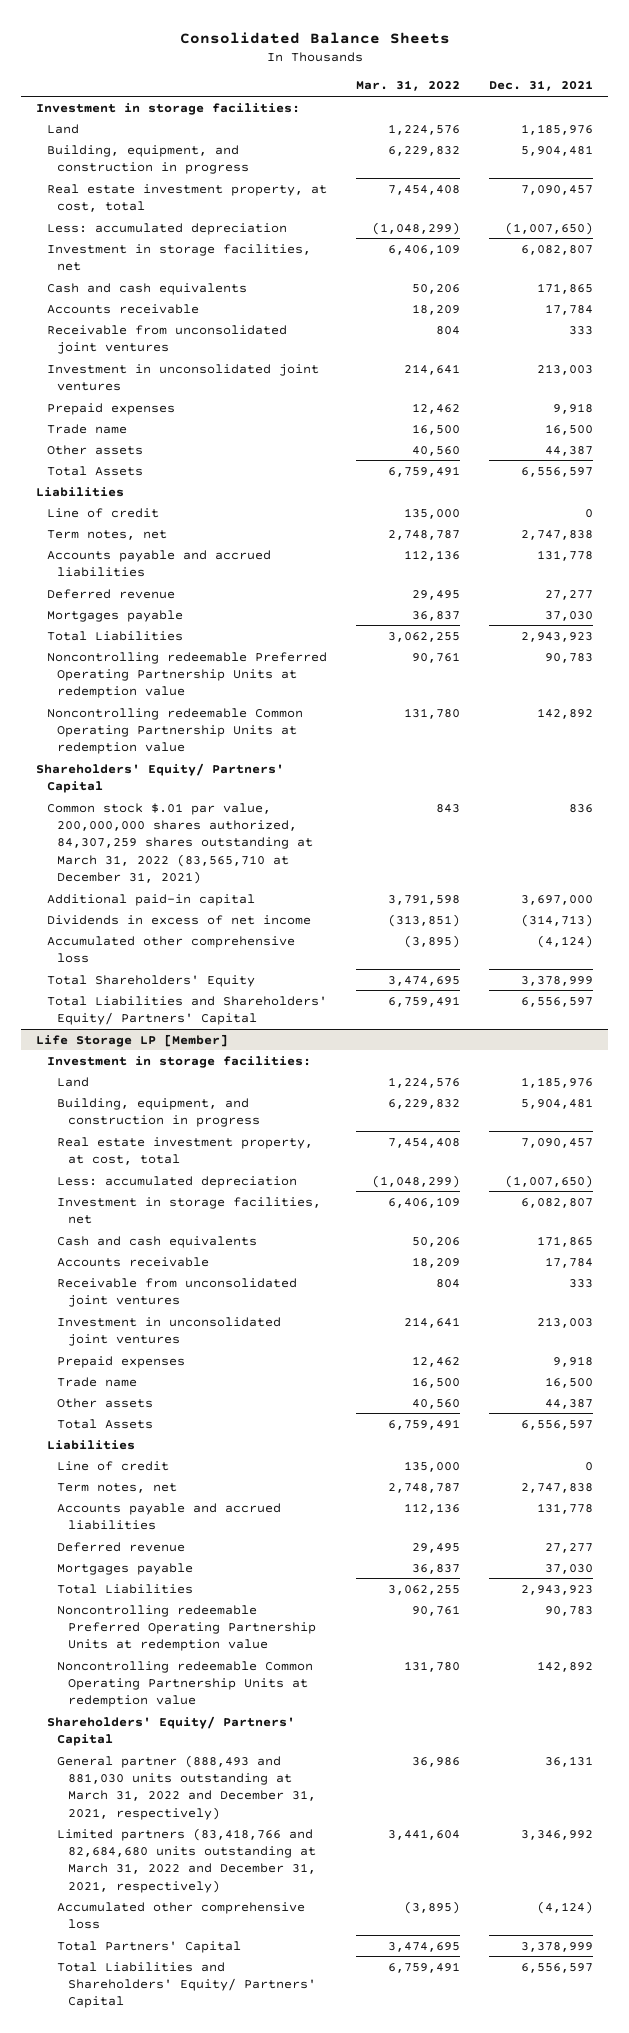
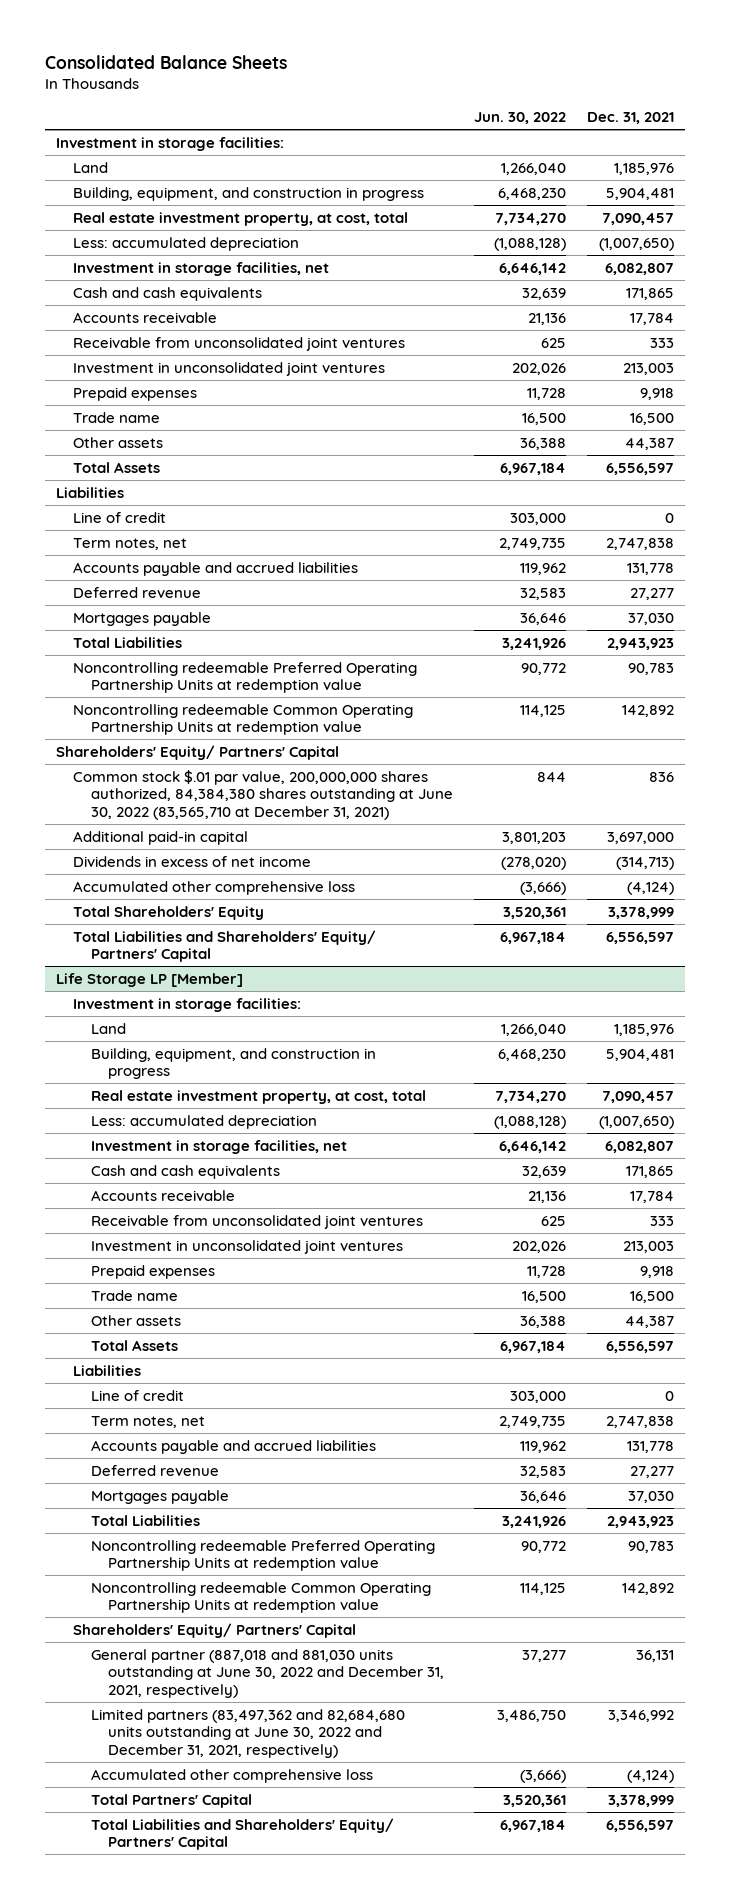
- | Mar. 31, 2022 | Dec. 31, 2021
+ | Jun. 30, 2022 | Dec. 31, 2021
- Common stock $.01 par value, 200,000,000 shares authorized, 84,307,259 shares outstanding at March 31, 2022 (83,565,710 at December 31, 2021) | 843 | 836
+ Common stock $.01 par value, 200,000,000 shares authorized, 84,384,380 shares outstanding at June 30, 2022 (83,565,710 at December 31, 2021) | 844 | 836
@ Life Storage LP [Member]
- General partner (888,493 and 881,030 units outstanding at March 31, 2022 and December 31, 2021, respectively) | 36,986 | 36,131
- Limited partners (83,418,766 and 82,684,680 units outstanding at March 31, 2022 and December 31, 2021, respectively) | 3,441,604 | 3,346,992
+ General partner (887,018 and 881,030 units outstanding at June 30, 2022 and December 31, 2021, respectively) | 37,277 | 36,131
+ Limited partners (83,497,362 and 82,684,680 units outstanding at June 30, 2022 and December 31, 2021, respectively) | 3,486,750 | 3,346,992

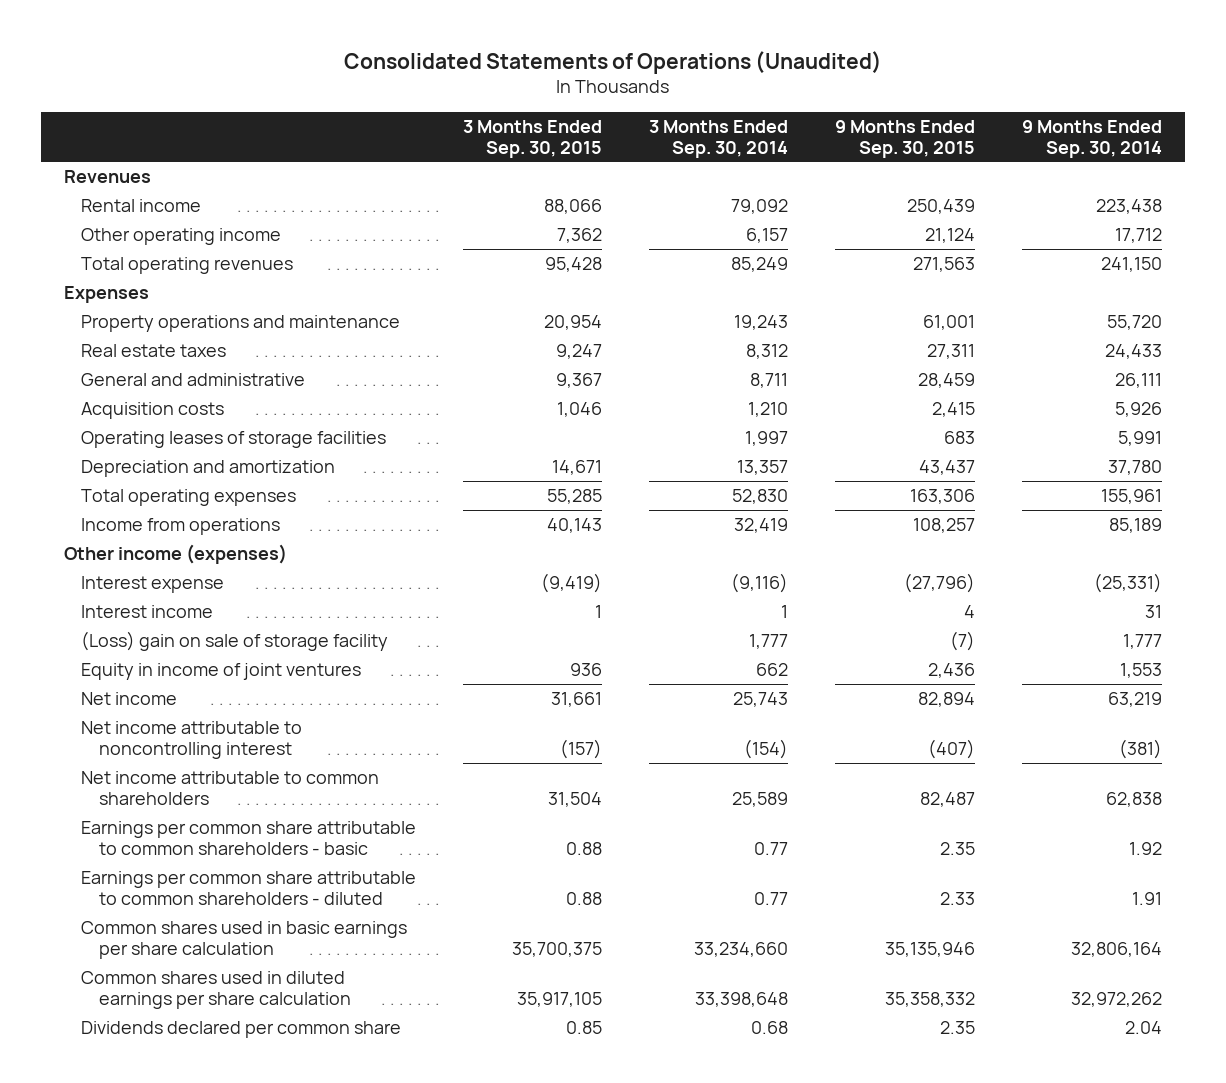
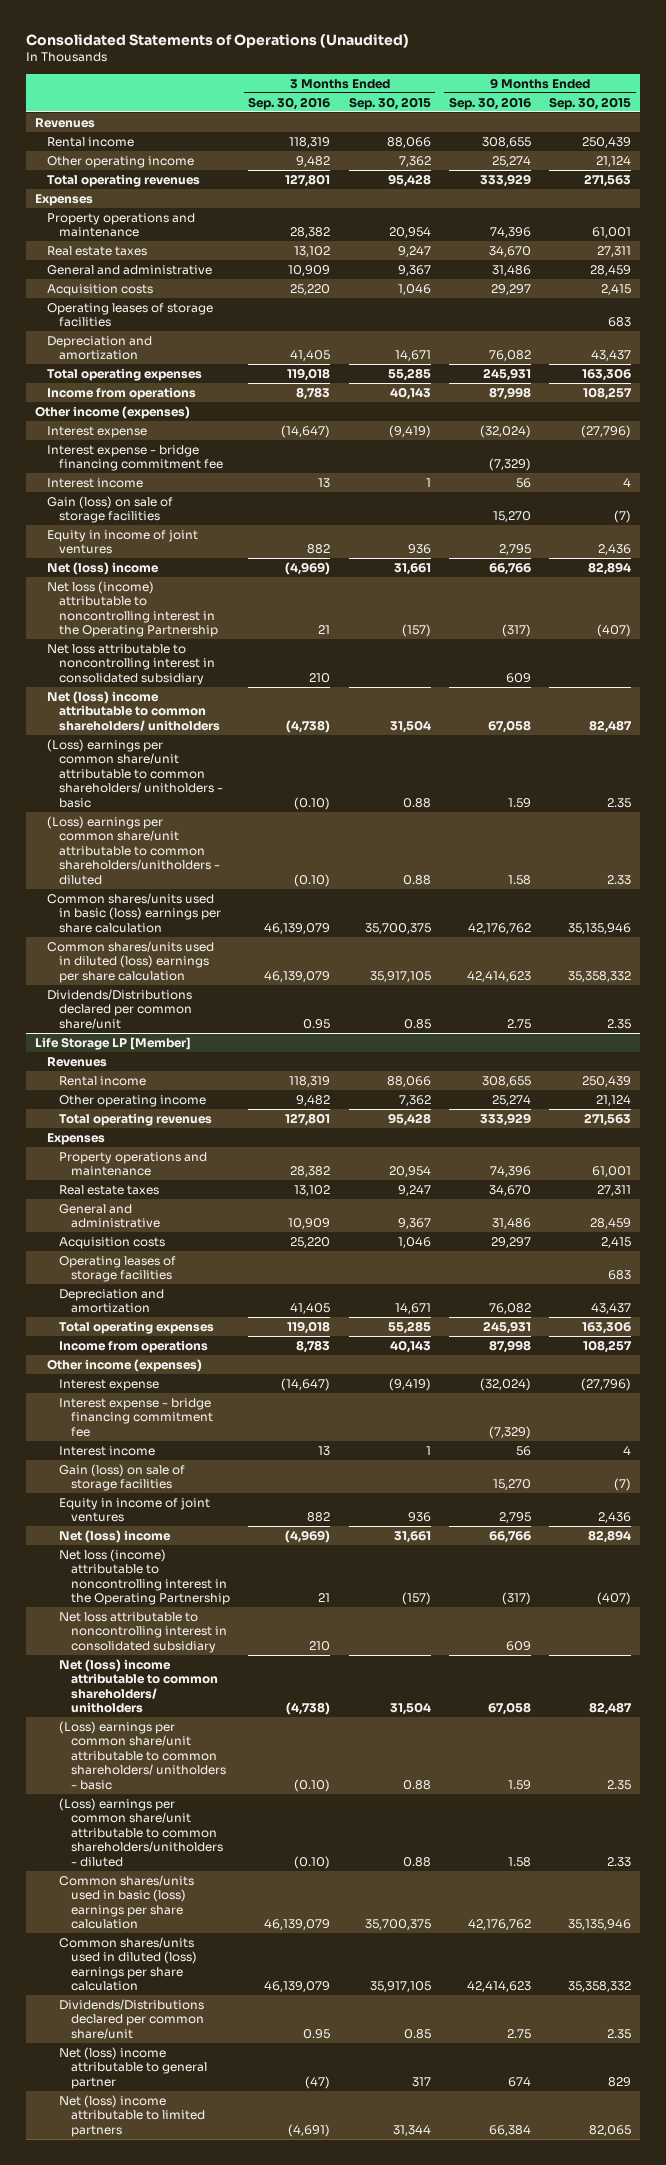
- | 3 Months Ended Sep. 30, 2015 | 3 Months Ended Sep. 30, 2014 | 9 Months Ended Sep. 30, 2015 | 9 Months Ended Sep. 30, 2014
+ | 3 Months Ended Sep. 30, 2016 | 3 Months Ended Sep. 30, 2015 | 9 Months Ended Sep. 30, 2016 | 9 Months Ended Sep. 30, 2015
+ Interest expense - bridge financing commitment fee | | | (7,329) |
- (Loss) gain on sale of storage facility | | 1,777 | (7) | 1,777
+ Gain (loss) on sale of storage facilities | | | 15,270 | (7)
- Net income | 31,661 | 25,743 | 82,894 | 63,219
- Net income attributable to noncontrolling interest | (157) | (154) | (407) | (381)
- Net income attributable to common shareholders | 31,504 | 25,589 | 82,487 | 62,838
- Earnings per common share attributable to common shareholders - basic | 0.88 | 0.77 | 2.35 | 1.92
- Earnings per common share attributable to common shareholders - diluted | 0.88 | 0.77 | 2.33 | 1.91
- Common shares used in basic earnings per share calculation | 35,700,375 | 33,234,660 | 35,135,946 | 32,806,164
- Common shares used in diluted earnings per share calculation | 35,917,105 | 33,398,648 | 35,358,332 | 32,972,262
- Dividends declared per common share | 0.85 | 0.68 | 2.35 | 2.04
+ Net (loss) income | (4,969) | 31,661 | 66,766 | 82,894
+ Net loss (income) attributable to noncontrolling interest in the Operating Partnership | 21 | (157) | (317) | (407)
+ Net loss attributable to noncontrolling interest in consolidated subsidiary | 210 | | 609 |
+ Net (loss) income attributable to common shareholders/ unitholders | (4,738) | 31,504 | 67,058 | 82,487
+ (Loss) earnings per common share/unit attributable to common shareholders/ unitholders - basic | (0.10) | 0.88 | 1.59 | 2.35
+ (Loss) earnings per common share/unit attributable to common shareholders/unitholders - diluted | (0.10) | 0.88 | 1.58 | 2.33
+ Common shares/units used in basic (loss) earnings per share calculation | 46,139,079 | 35,700,375 | 42,176,762 | 35,135,946
+ Common shares/units used in diluted (loss) earnings per share calculation | 46,139,079 | 35,917,105 | 42,414,623 | 35,358,332
+ Dividends/Distributions declared per common share/unit | 0.95 | 0.85 | 2.75 | 2.35
+ Life Storage LP [Member]
+ Revenues
+ Rental income | 118,319 | 88,066 | 308,655 | 250,439
+ Other operating income | 9,482 | 7,362 | 25,274 | 21,124
+ Total operating revenues | 127,801 | 95,428 | 333,929 | 271,563
+ Expenses
+ Property operations and maintenance | 28,382 | 20,954 | 74,396 | 61,001
+ Real estate taxes | 13,102 | 9,247 | 34,670 | 27,311
+ General and administrative | 10,909 | 9,367 | 31,486 | 28,459
+ Acquisition costs | 25,220 | 1,046 | 29,297 | 2,415
+ Operating leases of storage facilities | | | | 683
+ Depreciation and amortization | 41,405 | 14,671 | 76,082 | 43,437
+ Total operating expenses | 119,018 | 55,285 | 245,931 | 163,306
+ Income from operations | 8,783 | 40,143 | 87,998 | 108,257
+ Other income (expenses)
+ Interest expense | (14,647) | (9,419) | (32,024) | (27,796)
+ Interest expense - bridge financing commitment fee | | | (7,329) |
+ Interest income | 13 | 1 | 56 | 4
+ Gain (loss) on sale of storage facilities | | | 15,270 | (7)
+ Equity in income of joint ventures | 882 | 936 | 2,795 | 2,436
+ Net (loss) income | (4,969) | 31,661 | 66,766 | 82,894
+ Net loss (income) attributable to noncontrolling interest in the Operating Partnership | 21 | (157) | (317) | (407)
+ Net loss attributable to noncontrolling interest in consolidated subsidiary | 210 | | 609 |
+ Net (loss) income attributable to common shareholders/ unitholders | (4,738) | 31,504 | 67,058 | 82,487
+ (Loss) earnings per common share/unit attributable to common shareholders/ unitholders - basic | (0.10) | 0.88 | 1.59 | 2.35
+ (Loss) earnings per common share/unit attributable to common shareholders/unitholders - diluted | (0.10) | 0.88 | 1.58 | 2.33
+ Common shares/units used in basic (loss) earnings per share calculation | 46,139,079 | 35,700,375 | 42,176,762 | 35,135,946
+ Common shares/units used in diluted (loss) earnings per share calculation | 46,139,079 | 35,917,105 | 42,414,623 | 35,358,332
+ Dividends/Distributions declared per common share/unit | 0.95 | 0.85 | 2.75 | 2.35
+ Net (loss) income attributable to general partner | (47) | 317 | 674 | 829
+ Net (loss) income attributable to limited partners | (4,691) | 31,344 | 66,384 | 82,065

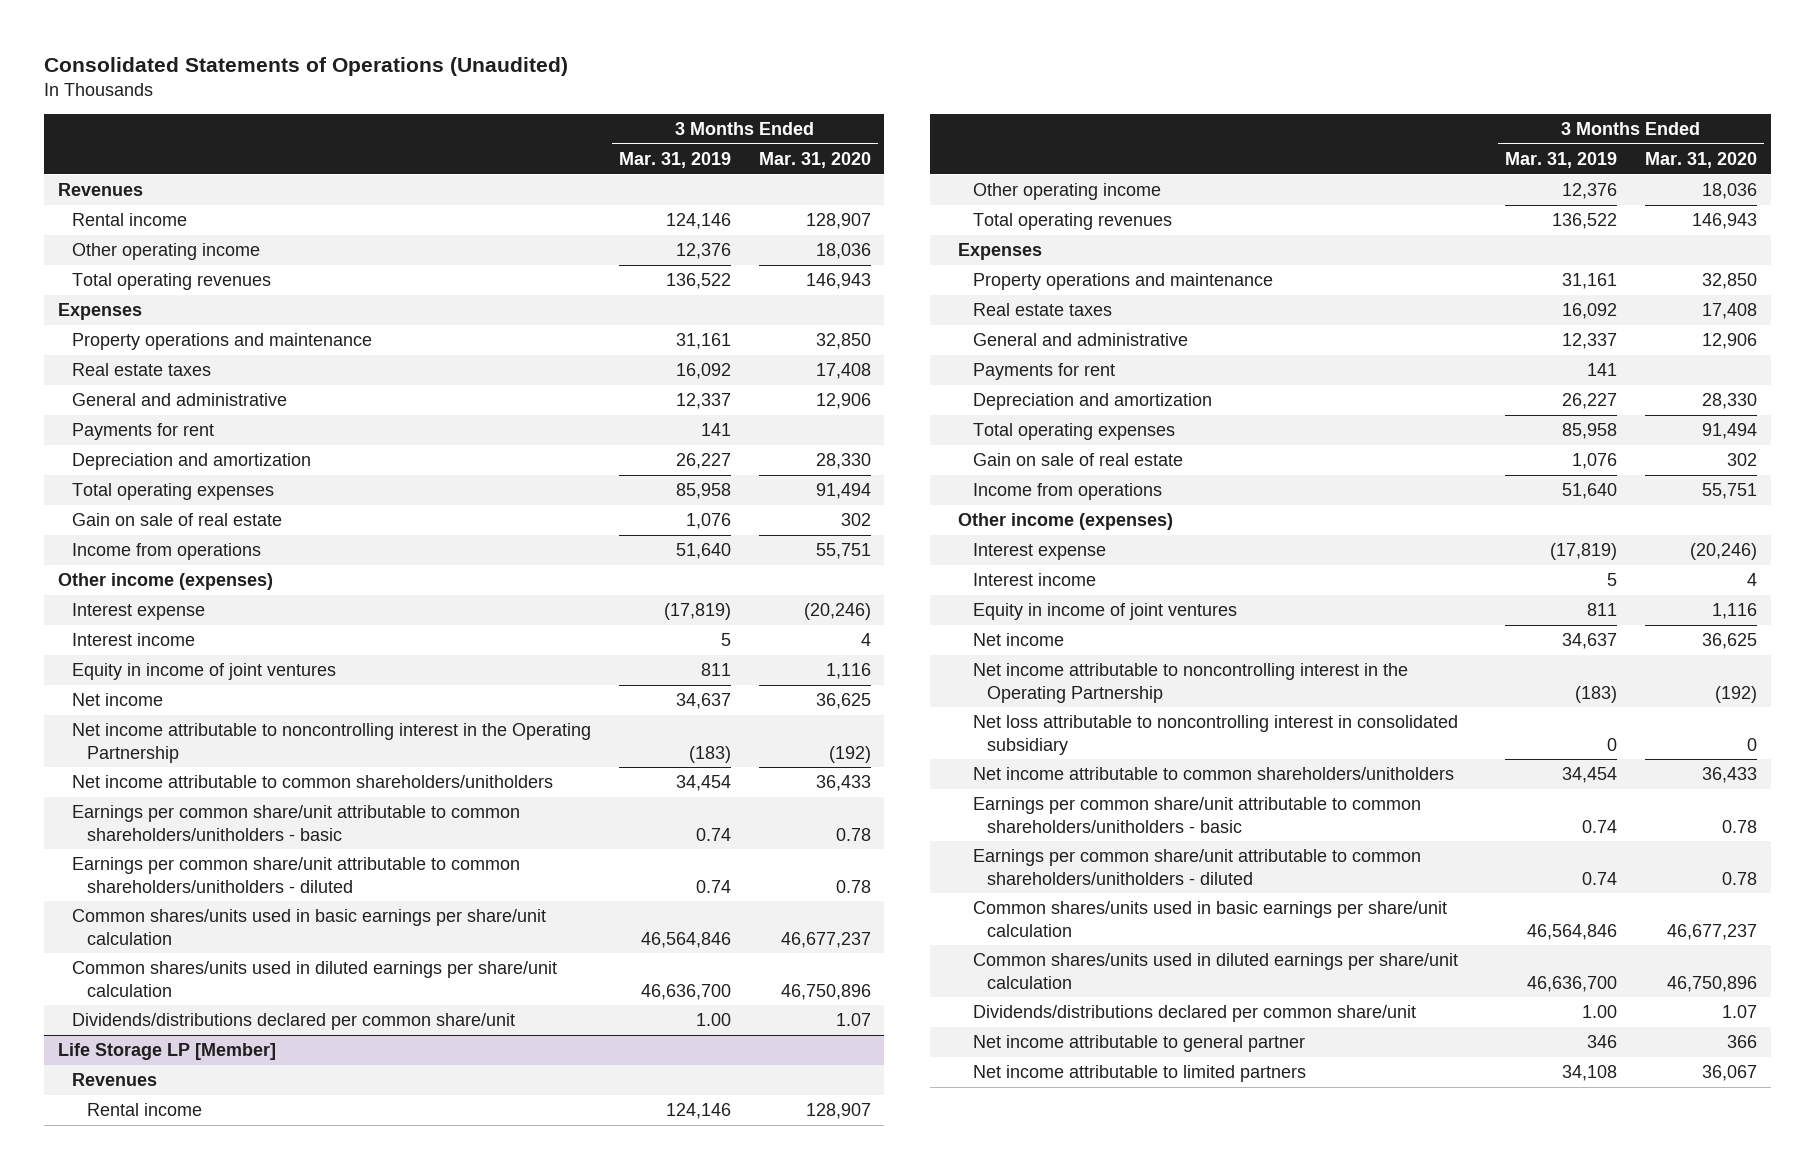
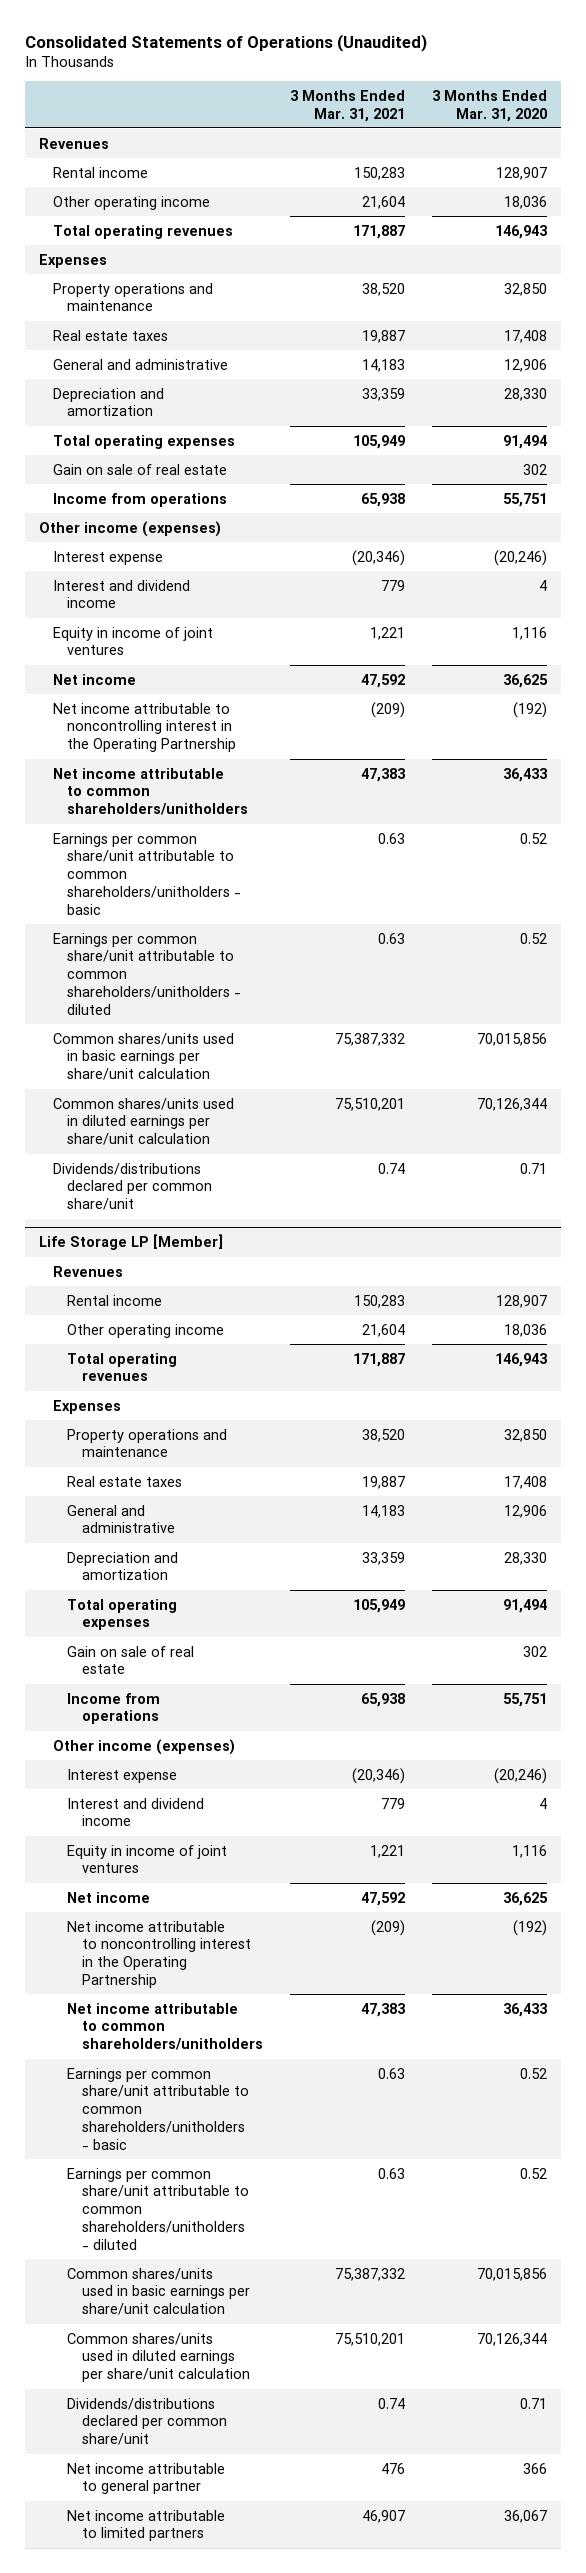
- | 3 Months Ended Mar. 31, 2019 | 3 Months Ended Mar. 31, 2020
+ | 3 Months Ended Mar. 31, 2021 | 3 Months Ended Mar. 31, 2020
- Payments for rent | 141 |
- Interest income | 5 | 4
+ Interest and dividend income | 779 | 4
- Earnings per common share/unit attributable to common shareholders/unitholders - basic | 0.74 | 0.78
- Earnings per common share/unit attributable to common shareholders/unitholders - diluted | 0.74 | 0.78
- Common shares/units used in basic earnings per share/unit calculation | 46,564,846 | 46,677,237
- Common shares/units used in diluted earnings per share/unit calculation | 46,636,700 | 46,750,896
- Dividends/distributions declared per common share/unit | 1.00 | 1.07
+ Earnings per common share/unit attributable to common shareholders/unitholders - basic | 0.63 | 0.52
+ Earnings per common share/unit attributable to common shareholders/unitholders - diluted | 0.63 | 0.52
+ Common shares/units used in basic earnings per share/unit calculation | 75,387,332 | 70,015,856
+ Common shares/units used in diluted earnings per share/unit calculation | 75,510,201 | 70,126,344
+ Dividends/distributions declared per common share/unit | 0.74 | 0.71
@ Life Storage LP [Member]
- Payments for rent | 141 |
- Interest income | 5 | 4
+ Interest and dividend income | 779 | 4
- Net loss attributable to noncontrolling interest in consolidated subsidiary | 0 | 0
- Earnings per common share/unit attributable to common shareholders/unitholders - basic | 0.74 | 0.78
- Earnings per common share/unit attributable to common shareholders/unitholders - diluted | 0.74 | 0.78
- Common shares/units used in basic earnings per share/unit calculation | 46,564,846 | 46,677,237
- Common shares/units used in diluted earnings per share/unit calculation | 46,636,700 | 46,750,896
- Dividends/distributions declared per common share/unit | 1.00 | 1.07
+ Earnings per common share/unit attributable to common shareholders/unitholders - basic | 0.63 | 0.52
+ Earnings per common share/unit attributable to common shareholders/unitholders - diluted | 0.63 | 0.52
+ Common shares/units used in basic earnings per share/unit calculation | 75,387,332 | 70,015,856
+ Common shares/units used in diluted earnings per share/unit calculation | 75,510,201 | 70,126,344
+ Dividends/distributions declared per common share/unit | 0.74 | 0.71

